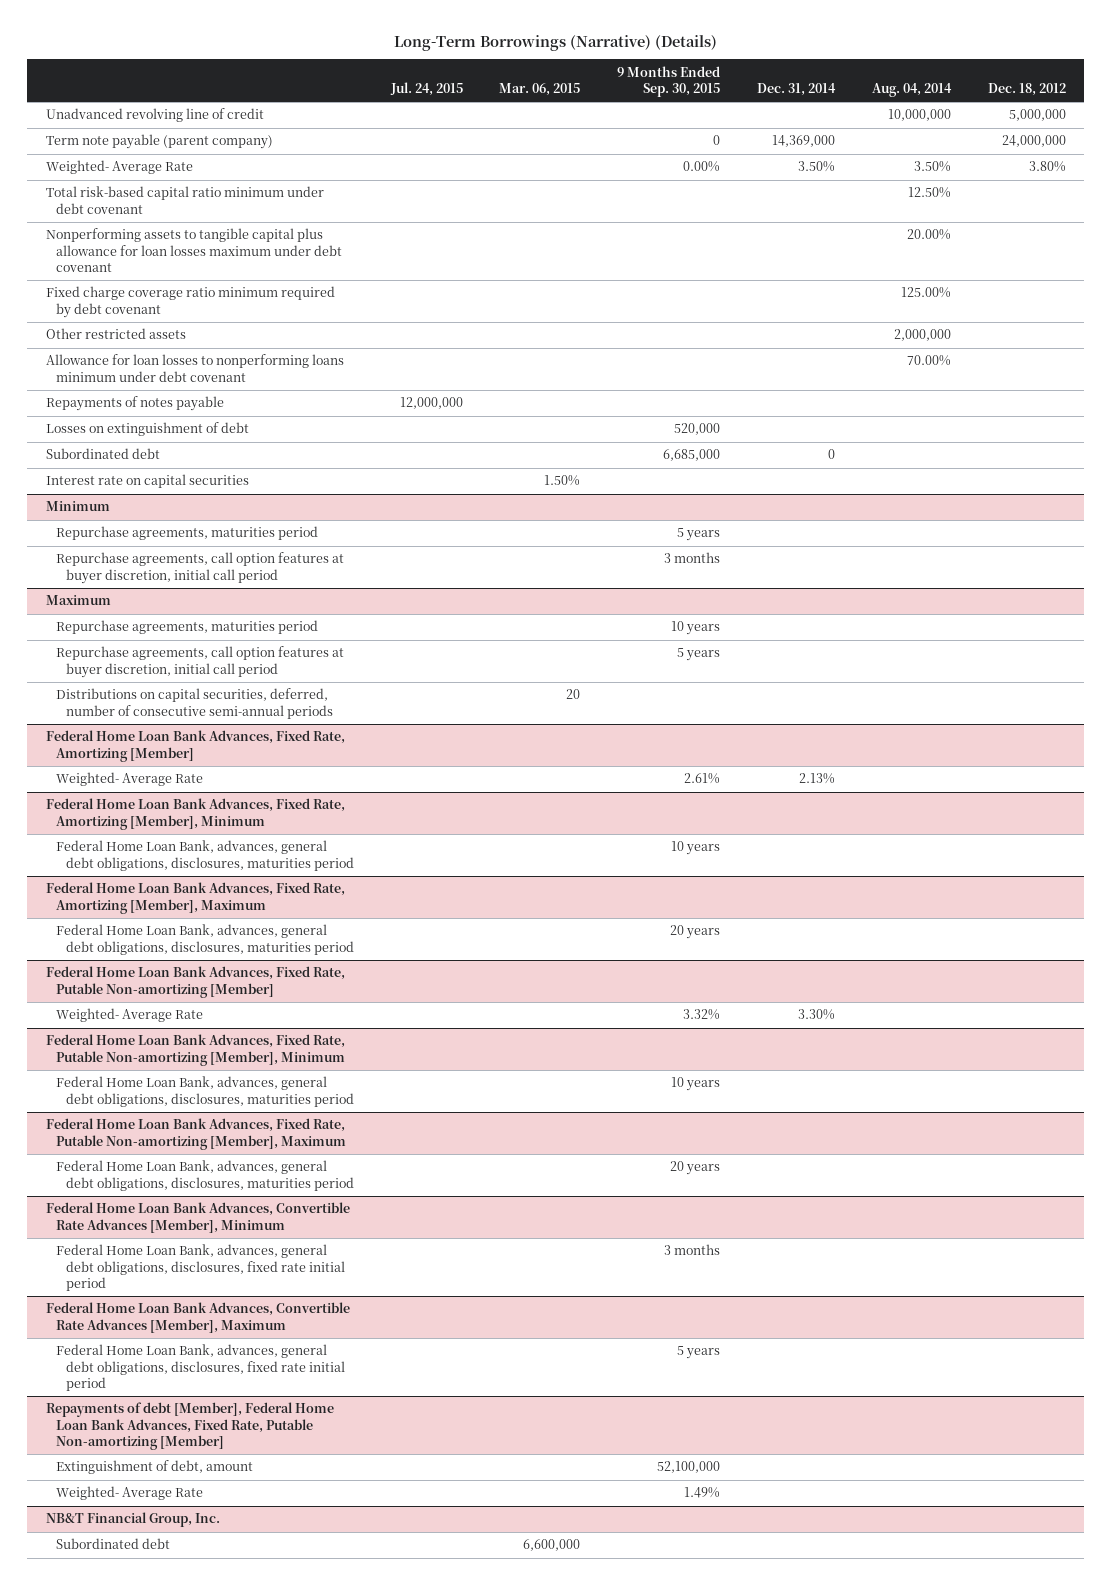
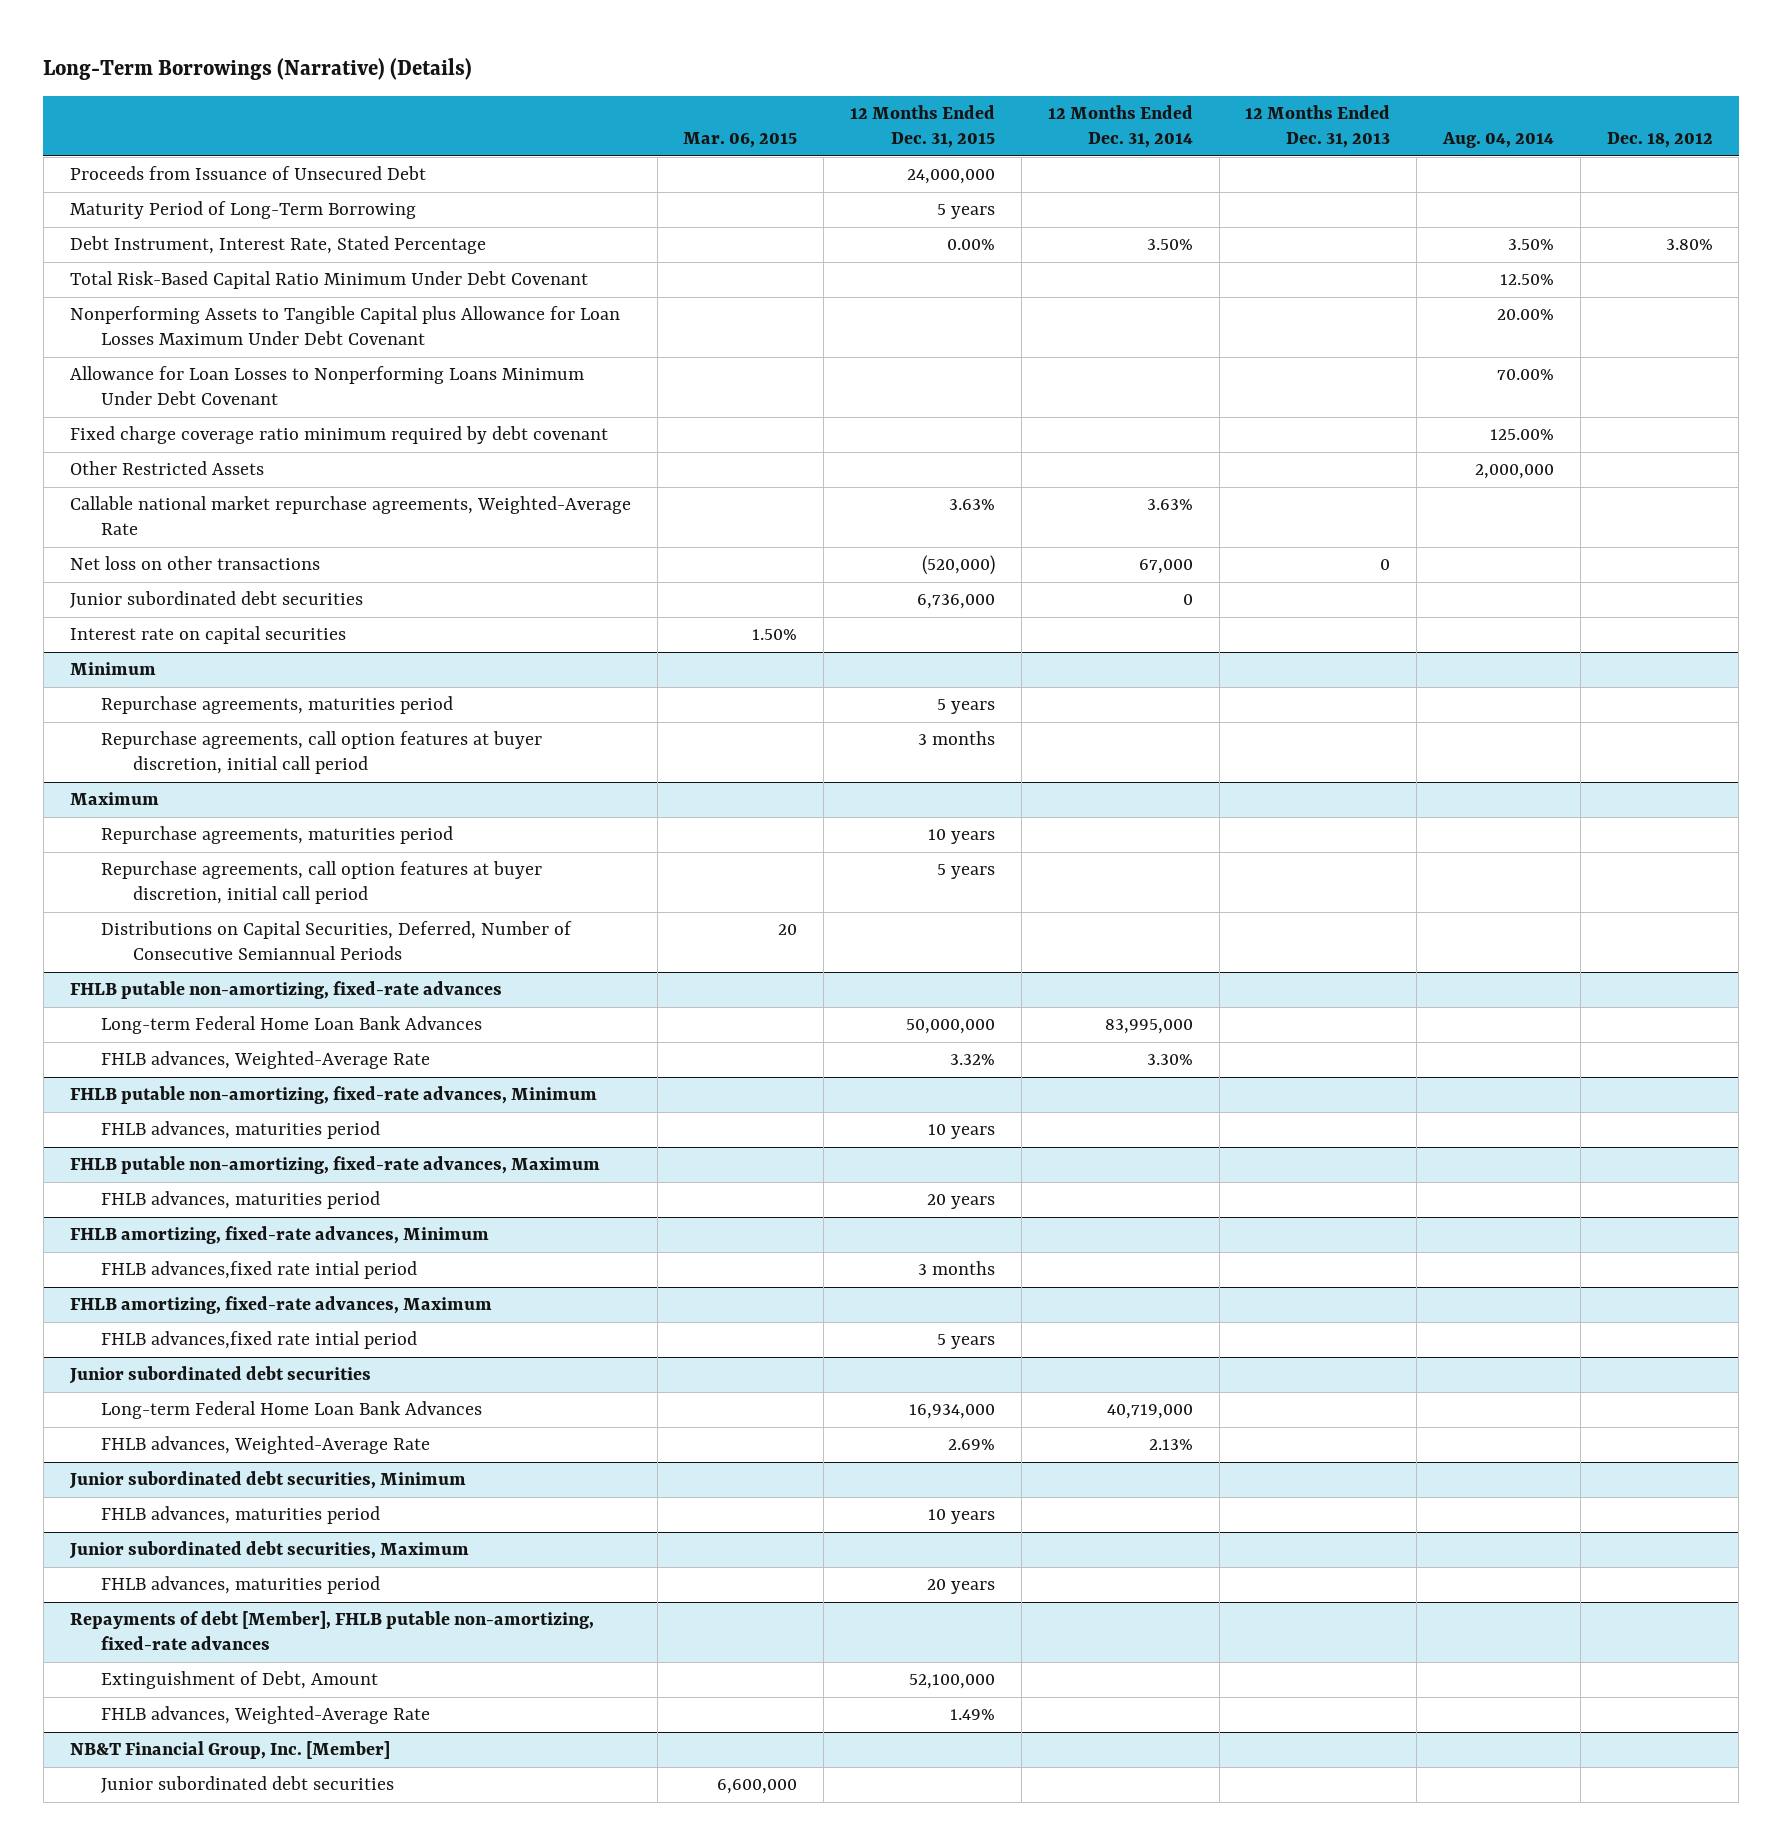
- | Jul. 24, 2015 | Mar. 06, 2015 | 9 Months Ended Sep. 30, 2015 | Dec. 31, 2014 | Aug. 04, 2014 | Dec. 18, 2012
+ | Mar. 06, 2015 | 12 Months Ended Dec. 31, 2015 | 12 Months Ended Dec. 31, 2014 | 12 Months Ended Dec. 31, 2013 | Aug. 04, 2014 | Dec. 18, 2012
- Unadvanced revolving line of credit | | | | | 10,000,000 | 5,000,000
- Term note payable (parent company) | | | 0 | 14,369,000 | | 24,000,000
- Weighted- Average Rate | | | 0.00% | 3.50% | 3.50% | 3.80%
- Total risk-based capital ratio minimum under debt covenant | | | | | 12.50% |
- Nonperforming assets to tangible capital plus allowance for loan losses maximum under debt covenant | | | | | 20.00% |
+ Proceeds from Issuance of Unsecured Debt | | 24,000,000 | | | |
+ Maturity Period of Long-Term Borrowing | | 5 years | | | |
+ Debt Instrument, Interest Rate, Stated Percentage | | 0.00% | 3.50% | | 3.50% | 3.80%
+ Total Risk-Based Capital Ratio Minimum Under Debt Covenant | | | | | 12.50% |
+ Nonperforming Assets to Tangible Capital plus Allowance for Loan Losses Maximum Under Debt Covenant | | | | | 20.00% |
+ Allowance for Loan Losses to Nonperforming Loans Minimum Under Debt Covenant | | | | | 70.00% |
- Other restricted assets | | | | | 2,000,000 |
- Allowance for loan losses to nonperforming loans minimum under debt covenant | | | | | 70.00% |
- Repayments of notes payable | 12,000,000 | | | | |
- Losses on extinguishment of debt | | | 520,000 | | |
- Subordinated debt | | | 6,685,000 | 0 | |
+ Other Restricted Assets | | | | | 2,000,000 |
+ Callable national market repurchase agreements, Weighted-Average Rate | | 3.63% | 3.63% | | |
+ Net loss on other transactions | | (520,000) | 67,000 | 0 | |
+ Junior subordinated debt securities | | 6,736,000 | 0 | | |
@ Maximum
- Distributions on capital securities, deferred, number of consecutive semi-annual periods | | 20 | | | |
- Federal Home Loan Bank Advances, Fixed Rate, Amortizing [Member]
- Weighted- Average Rate | | | 2.61% | 2.13% | |
- Federal Home Loan Bank Advances, Fixed Rate, Amortizing [Member], Minimum
- Federal Home Loan Bank, advances, general debt obligations, disclosures, maturities period | | | 10 years | | |
- Federal Home Loan Bank Advances, Fixed Rate, Amortizing [Member], Maximum
- Federal Home Loan Bank, advances, general debt obligations, disclosures, maturities period | | | 20 years | | |
- Federal Home Loan Bank Advances, Fixed Rate, Putable Non-amortizing [Member]
- Weighted- Average Rate | | | 3.32% | 3.30% | |
- Federal Home Loan Bank Advances, Fixed Rate, Putable Non-amortizing [Member], Minimum
- Federal Home Loan Bank, advances, general debt obligations, disclosures, maturities period | | | 10 years | | |
- Federal Home Loan Bank Advances, Fixed Rate, Putable Non-amortizing [Member], Maximum
- Federal Home Loan Bank, advances, general debt obligations, disclosures, maturities period | | | 20 years | | |
- Federal Home Loan Bank Advances, Convertible Rate Advances [Member], Minimum
- Federal Home Loan Bank, advances, general debt obligations, disclosures, fixed rate initial period | | | 3 months | | |
- Federal Home Loan Bank Advances, Convertible Rate Advances [Member], Maximum
- Federal Home Loan Bank, advances, general debt obligations, disclosures, fixed rate initial period | | | 5 years | | |
- Repayments of debt [Member], Federal Home Loan Bank Advances, Fixed Rate, Putable Non-amortizing [Member]
- Extinguishment of debt, amount | | | 52,100,000 | | |
- Weighted- Average Rate | | | 1.49% | | |
- NB&T Financial Group, Inc.
- Subordinated debt | | 6,600,000 | | | |
@ Maximum
+ Distributions on Capital Securities, Deferred, Number of Consecutive Semiannual Periods | 20 | | | | |
+ FHLB putable non-amortizing, fixed-rate advances
+ Long-term Federal Home Loan Bank Advances | | 50,000,000 | 83,995,000 | | |
+ FHLB advances, Weighted-Average Rate | | 3.32% | 3.30% | | |
+ FHLB putable non-amortizing, fixed-rate advances, Minimum
+ FHLB advances, maturities period | | 10 years | | | |
+ FHLB putable non-amortizing, fixed-rate advances, Maximum
+ FHLB advances, maturities period | | 20 years | | | |
+ FHLB amortizing, fixed-rate advances, Minimum
+ FHLB advances,fixed rate intial period | | 3 months | | | |
+ FHLB amortizing, fixed-rate advances, Maximum
+ FHLB advances,fixed rate intial period | | 5 years | | | |
+ Junior subordinated debt securities
+ Long-term Federal Home Loan Bank Advances | | 16,934,000 | 40,719,000 | | |
+ FHLB advances, Weighted-Average Rate | | 2.69% | 2.13% | | |
+ Junior subordinated debt securities, Minimum
+ FHLB advances, maturities period | | 10 years | | | |
+ Junior subordinated debt securities, Maximum
+ FHLB advances, maturities period | | 20 years | | | |
+ Repayments of debt [Member], FHLB putable non-amortizing, fixed-rate advances
+ Extinguishment of Debt, Amount | | 52,100,000 | | | |
+ FHLB advances, Weighted-Average Rate | | 1.49% | | | |
+ NB&T Financial Group, Inc. [Member]
+ Junior subordinated debt securities | 6,600,000 | | | | |

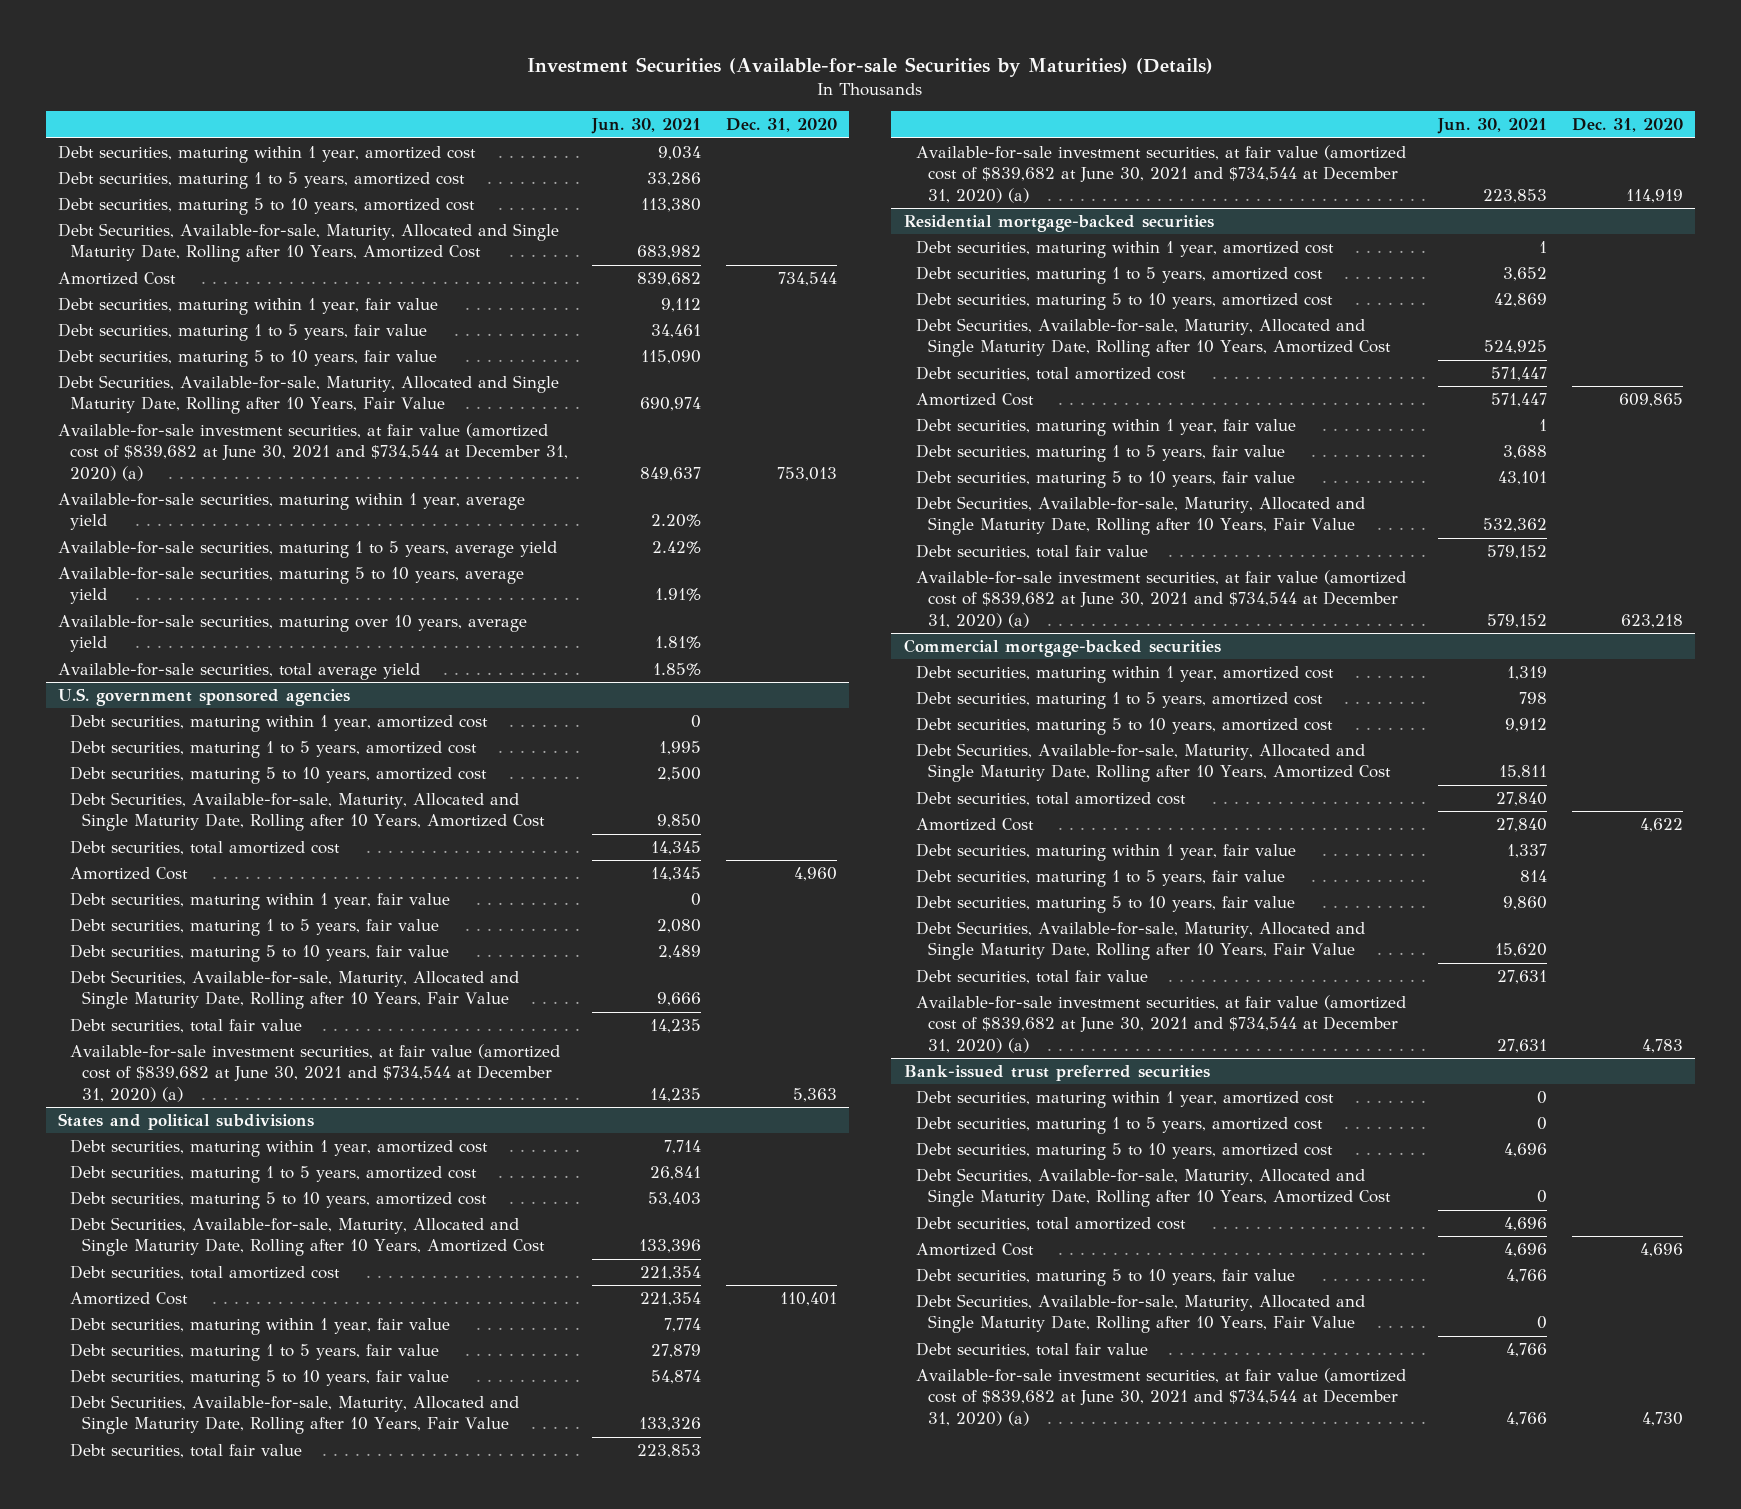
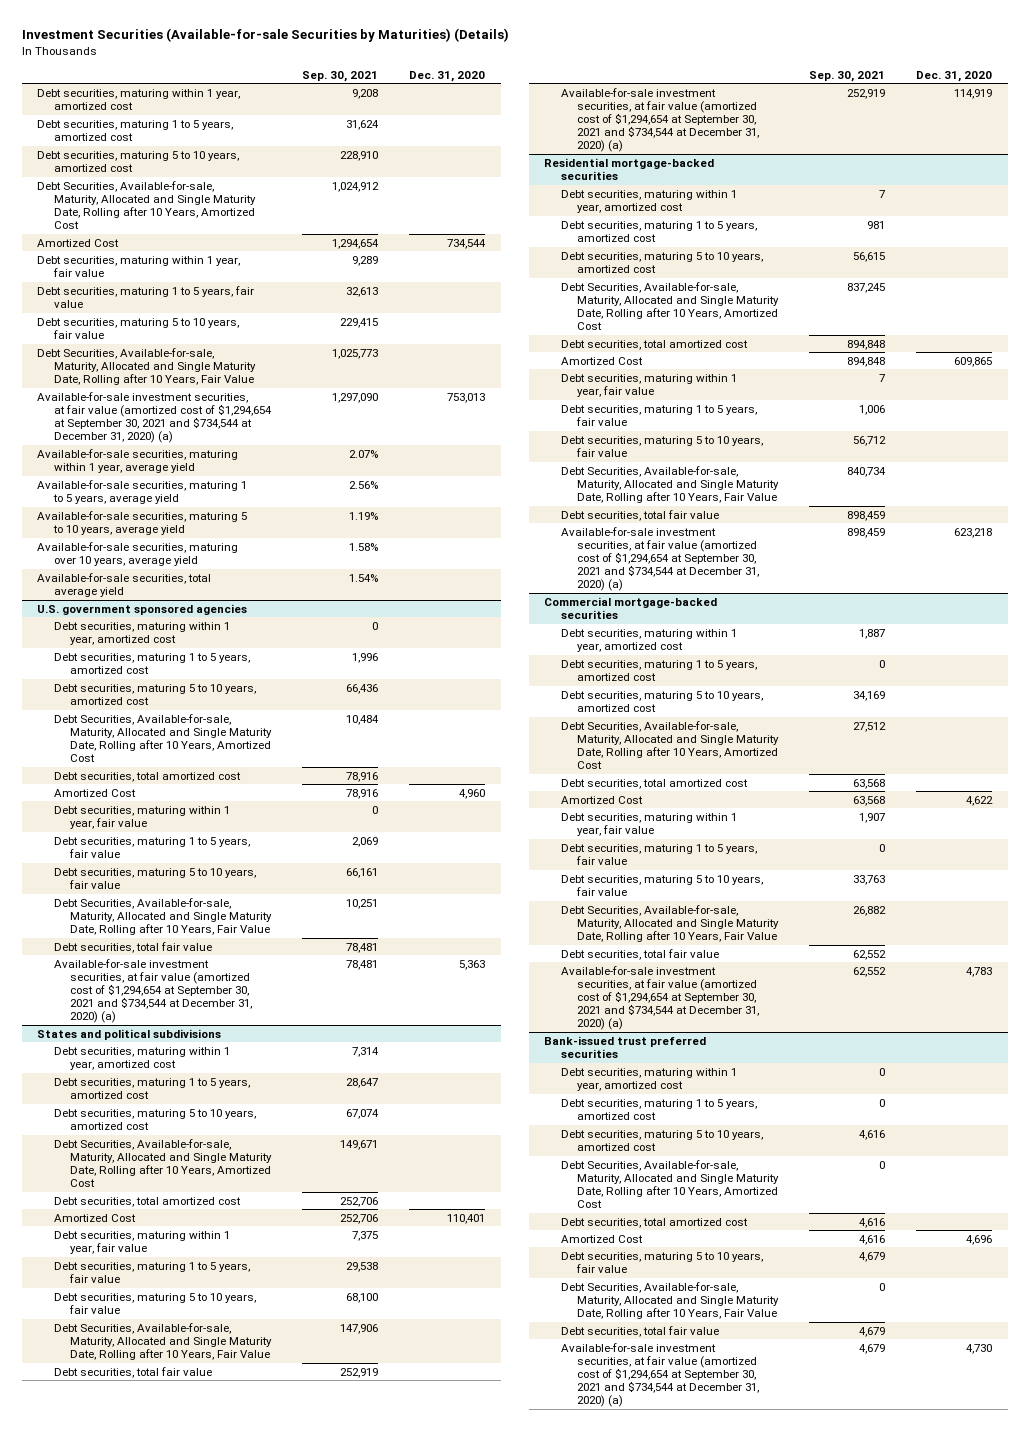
- | Jun. 30, 2021 | Dec. 31, 2020
+ | Sep. 30, 2021 | Dec. 31, 2020
- Available-for-sale investment securities, at fair value (amortized cost of $839,682 at June 30, 2021 and $734,544 at December 31, 2020) (a) | 849,637 | 753,013
+ Available-for-sale investment securities, at fair value (amortized cost of $1,294,654 at September 30, 2021 and $734,544 at December 31, 2020) (a) | 1,297,090 | 753,013
@ U.S. government sponsored agencies
- Available-for-sale investment securities, at fair value (amortized cost of $839,682 at June 30, 2021 and $734,544 at December 31, 2020) (a) | 14,235 | 5,363
+ Available-for-sale investment securities, at fair value (amortized cost of $1,294,654 at September 30, 2021 and $734,544 at December 31, 2020) (a) | 78,481 | 5,363
@ States and political subdivisions
- Available-for-sale investment securities, at fair value (amortized cost of $839,682 at June 30, 2021 and $734,544 at December 31, 2020) (a) | 223,853 | 114,919
+ Available-for-sale investment securities, at fair value (amortized cost of $1,294,654 at September 30, 2021 and $734,544 at December 31, 2020) (a) | 252,919 | 114,919
@ Residential mortgage-backed securities
- Available-for-sale investment securities, at fair value (amortized cost of $839,682 at June 30, 2021 and $734,544 at December 31, 2020) (a) | 579,152 | 623,218
+ Available-for-sale investment securities, at fair value (amortized cost of $1,294,654 at September 30, 2021 and $734,544 at December 31, 2020) (a) | 898,459 | 623,218
@ Commercial mortgage-backed securities
- Available-for-sale investment securities, at fair value (amortized cost of $839,682 at June 30, 2021 and $734,544 at December 31, 2020) (a) | 27,631 | 4,783
+ Available-for-sale investment securities, at fair value (amortized cost of $1,294,654 at September 30, 2021 and $734,544 at December 31, 2020) (a) | 62,552 | 4,783
@ Bank-issued trust preferred securities
- Available-for-sale investment securities, at fair value (amortized cost of $839,682 at June 30, 2021 and $734,544 at December 31, 2020) (a) | 4,766 | 4,730
+ Available-for-sale investment securities, at fair value (amortized cost of $1,294,654 at September 30, 2021 and $734,544 at December 31, 2020) (a) | 4,679 | 4,730

